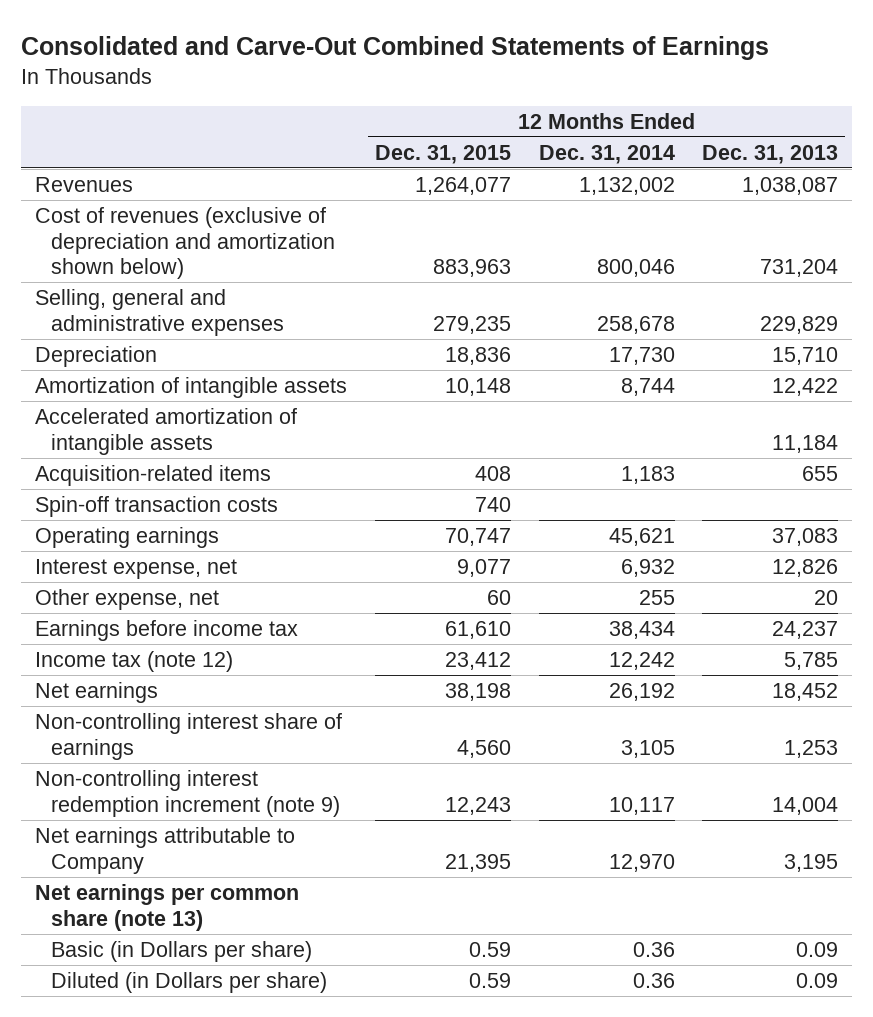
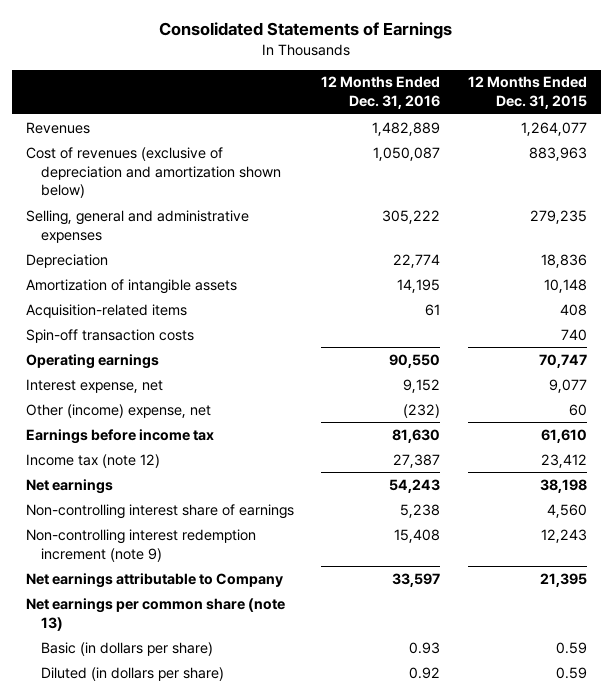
- Consolidated and Carve-Out Combined Statements of Earnings
+ Consolidated Statements of Earnings
- | 12 Months Ended Dec. 31, 2015 | 12 Months Ended Dec. 31, 2014 | 12 Months Ended Dec. 31, 2013
+ | 12 Months Ended Dec. 31, 2016 | 12 Months Ended Dec. 31, 2015
- Accelerated amortization of intangible assets | | | 11,184
- Other expense, net | 60 | 255 | 20
+ Other (income) expense, net | (232) | 60
- Basic (in Dollars per share) | 0.59 | 0.36 | 0.09
- Diluted (in Dollars per share) | 0.59 | 0.36 | 0.09
+ Basic (in dollars per share) | 0.93 | 0.59
+ Diluted (in dollars per share) | 0.92 | 0.59

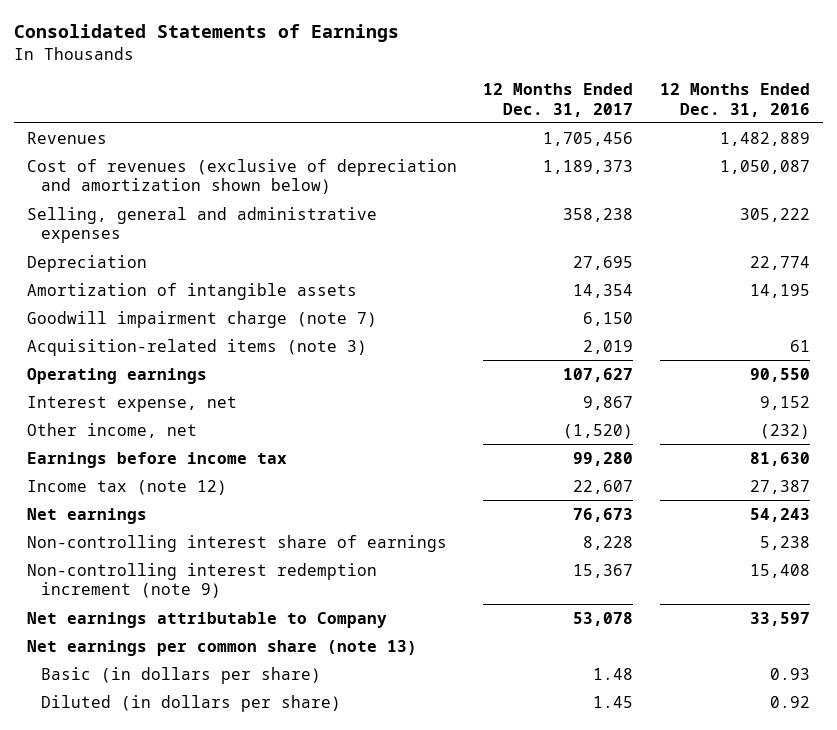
- | 12 Months Ended Dec. 31, 2016 | 12 Months Ended Dec. 31, 2015
+ | 12 Months Ended Dec. 31, 2017 | 12 Months Ended Dec. 31, 2016
- Acquisition-related items | 61 | 408
- Spin-off transaction costs | | 740
+ Goodwill impairment charge (note 7) | 6,150 |
+ Acquisition-related items (note 3) | 2,019 | 61
- Other (income) expense, net | (232) | 60
+ Other income, net | (1,520) | (232)

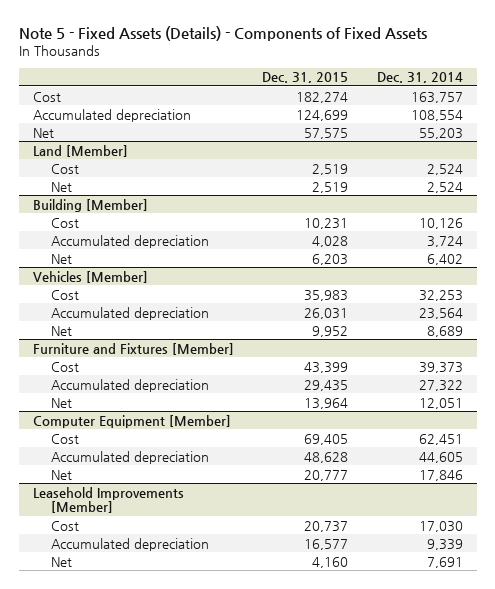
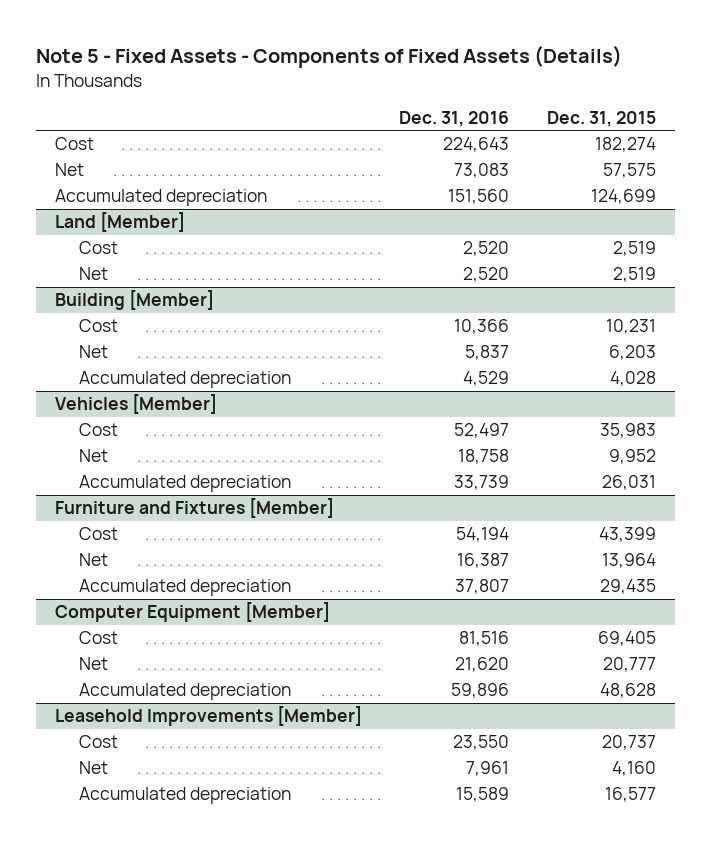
- Note 5 - Fixed Assets (Details) - Components of Fixed Assets
+ Note 5 - Fixed Assets - Components of Fixed Assets (Details)
- | Dec. 31, 2015 | Dec. 31, 2014
+ | Dec. 31, 2016 | Dec. 31, 2015
moved down: Accumulated depreciation | 151,560 | 124,699
@ Building [Member]
moved down: Accumulated depreciation | 4,529 | 4,028
@ Vehicles [Member]
moved down: Accumulated depreciation | 33,739 | 26,031
@ Furniture and Fixtures [Member]
moved down: Accumulated depreciation | 37,807 | 29,435
@ Computer Equipment [Member]
moved down: Accumulated depreciation | 59,896 | 48,628
@ Leasehold Improvements [Member]
moved down: Accumulated depreciation | 15,589 | 16,577

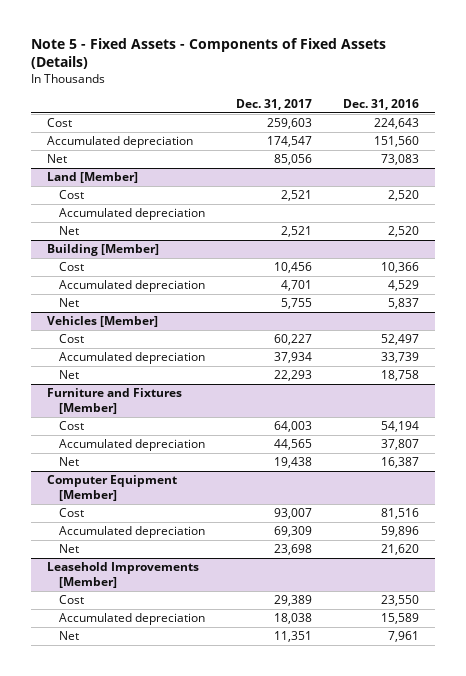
- | Dec. 31, 2016 | Dec. 31, 2015
+ | Dec. 31, 2017 | Dec. 31, 2016
moved down: Net | 85,056 | 73,083
@ Land [Member]
+ Accumulated depreciation
@ Building [Member]
moved down: Net | 5,755 | 5,837
@ Vehicles [Member]
moved down: Net | 22,293 | 18,758
@ Furniture and Fixtures [Member]
moved down: Net | 19,438 | 16,387
@ Computer Equipment [Member]
moved down: Net | 23,698 | 21,620
@ Leasehold Improvements [Member]
moved down: Net | 11,351 | 7,961

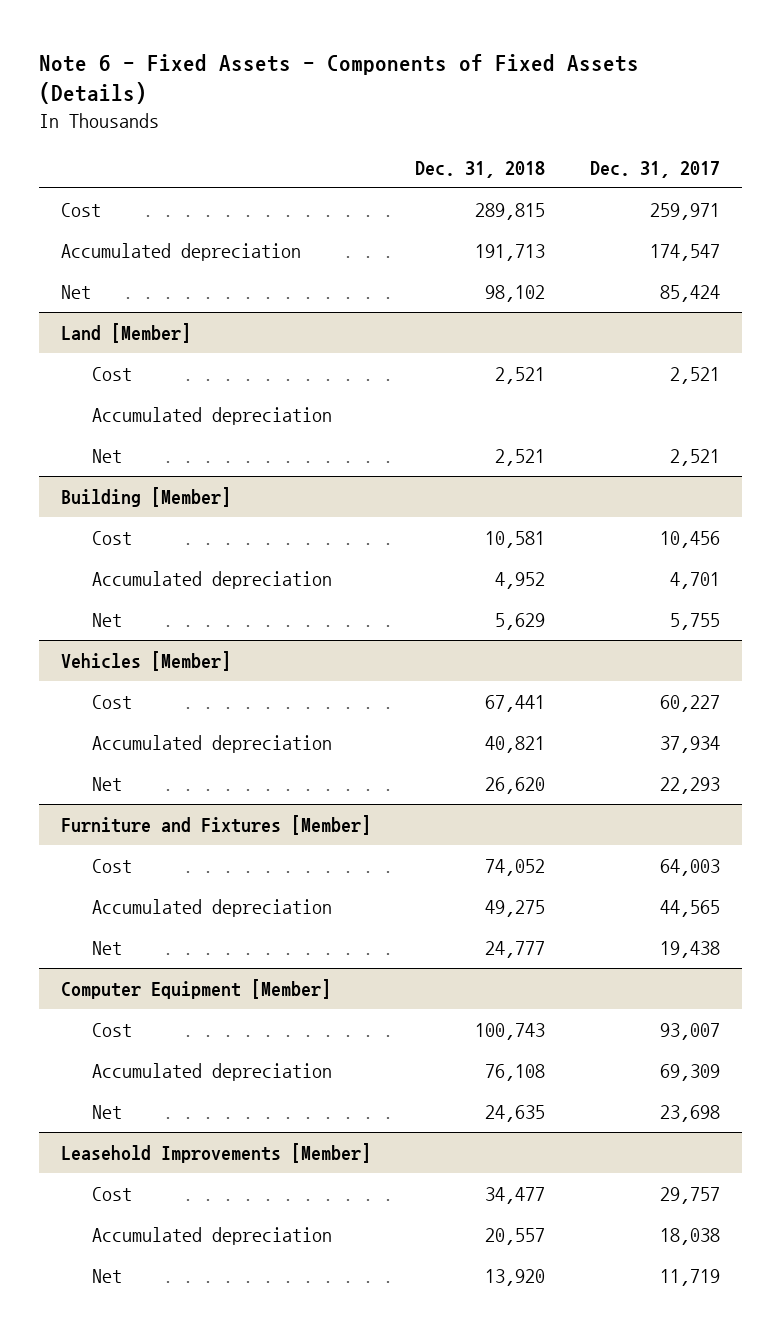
- Note 5 - Fixed Assets - Components of Fixed Assets (Details)
+ Note 6 - Fixed Assets - Components of Fixed Assets (Details)
- | Dec. 31, 2017 | Dec. 31, 2016
+ | Dec. 31, 2018 | Dec. 31, 2017
- Cost | 259,603 | 224,643
+ Cost | 289,815 | 259,971
- Net | 85,056 | 73,083
+ Net | 98,102 | 85,424
@ Leasehold Improvements [Member]
- Cost | 29,389 | 23,550
+ Cost | 34,477 | 29,757
- Net | 11,351 | 7,961
+ Net | 13,920 | 11,719

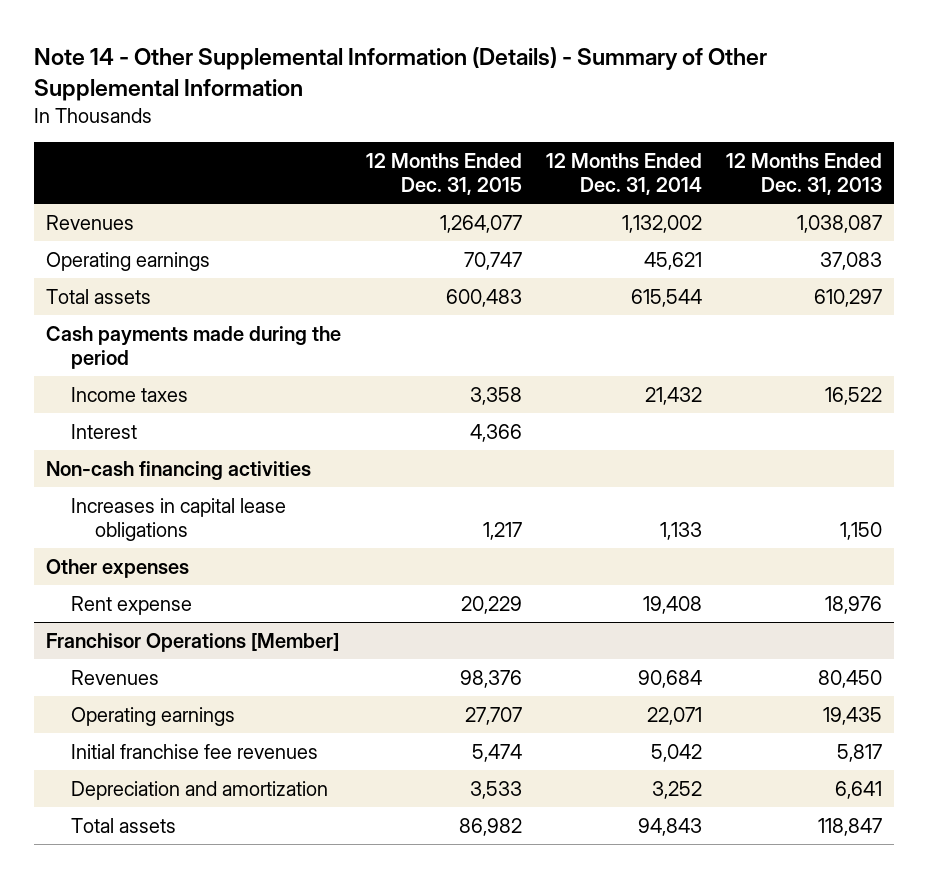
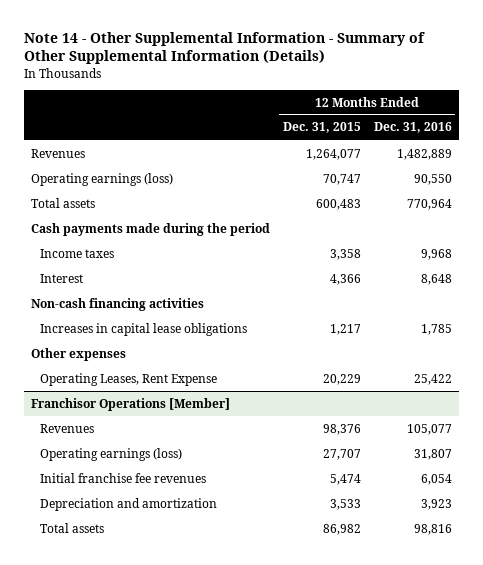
- Note 14 - Other Supplemental Information (Details) - Summary of Other Supplemental Information
+ Note 14 - Other Supplemental Information - Summary of Other Supplemental Information (Details)
- | 12 Months Ended Dec. 31, 2015 | 12 Months Ended Dec. 31, 2014 | 12 Months Ended Dec. 31, 2013
+ | 12 Months Ended Dec. 31, 2015 | 12 Months Ended Dec. 31, 2016
- Operating earnings | 70,747 | 45,621 | 37,083
+ Operating earnings (loss) | 70,747 | 90,550
- Rent expense | 20,229 | 19,408 | 18,976
+ Operating Leases, Rent Expense | 20,229 | 25,422
@ Franchisor Operations [Member]
- Operating earnings | 27,707 | 22,071 | 19,435
+ Operating earnings (loss) | 27,707 | 31,807

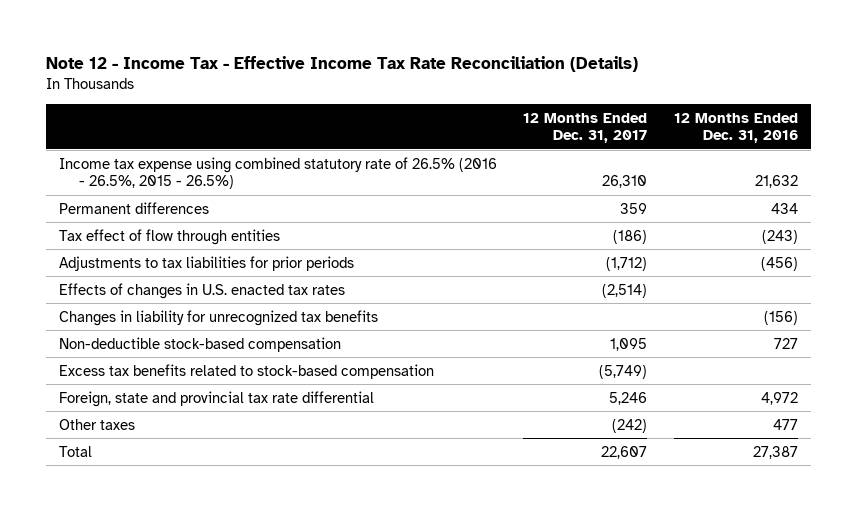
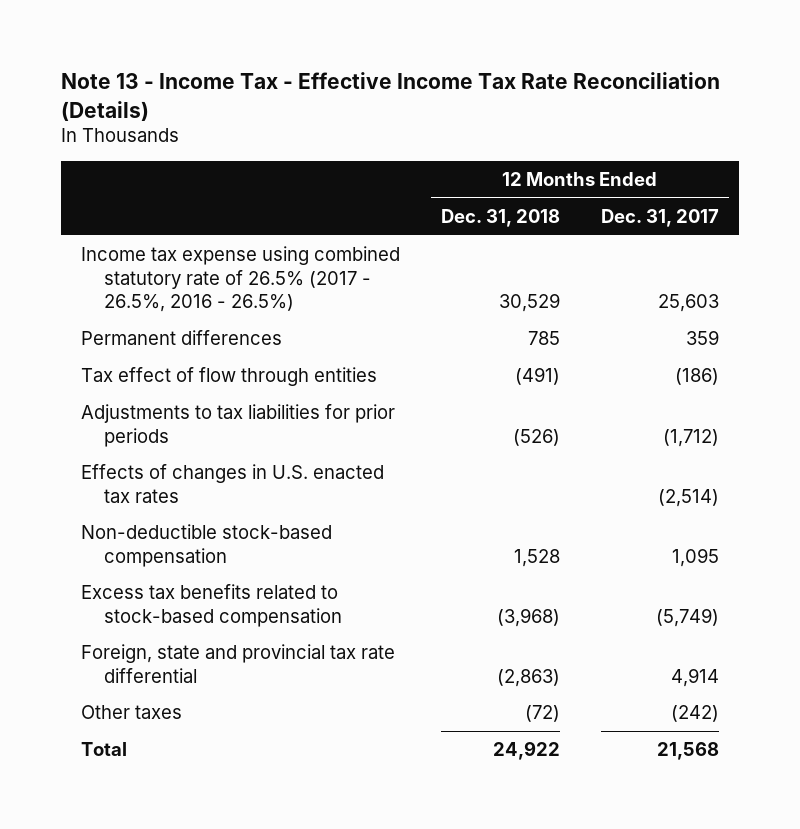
- Note 12 - Income Tax - Effective Income Tax Rate Reconciliation (Details)
+ Note 13 - Income Tax - Effective Income Tax Rate Reconciliation (Details)
- | 12 Months Ended Dec. 31, 2017 | 12 Months Ended Dec. 31, 2016
+ | 12 Months Ended Dec. 31, 2018 | 12 Months Ended Dec. 31, 2017
- Income tax expense using combined statutory rate of 26.5% (2016 - 26.5%, 2015 - 26.5%) | 26,310 | 21,632
+ Income tax expense using combined statutory rate of 26.5% (2017 - 26.5%, 2016 - 26.5%) | 30,529 | 25,603
- Changes in liability for unrecognized tax benefits | | (156)
- Foreign, state and provincial tax rate differential | 5,246 | 4,972
+ Foreign, state and provincial tax rate differential | (2,863) | 4,914
- Total | 22,607 | 27,387
+ Total | 24,922 | 21,568

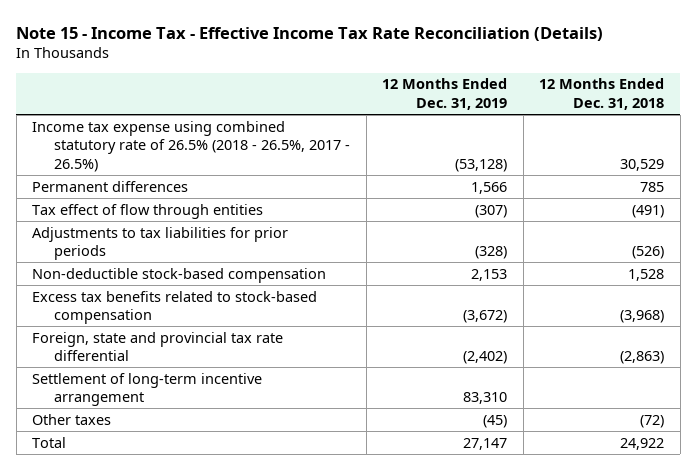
- Note 13 - Income Tax - Effective Income Tax Rate Reconciliation (Details)
+ Note 15 - Income Tax - Effective Income Tax Rate Reconciliation (Details)
- | 12 Months Ended Dec. 31, 2018 | 12 Months Ended Dec. 31, 2017
+ | 12 Months Ended Dec. 31, 2019 | 12 Months Ended Dec. 31, 2018
- Income tax expense using combined statutory rate of 26.5% (2017 - 26.5%, 2016 - 26.5%) | 30,529 | 25,603
+ Income tax expense using combined statutory rate of 26.5% (2018 - 26.5%, 2017 - 26.5%) | (53,128) | 30,529
- Effects of changes in U.S. enacted tax rates | | (2,514)
+ Settlement of long-term incentive arrangement | 83,310 |

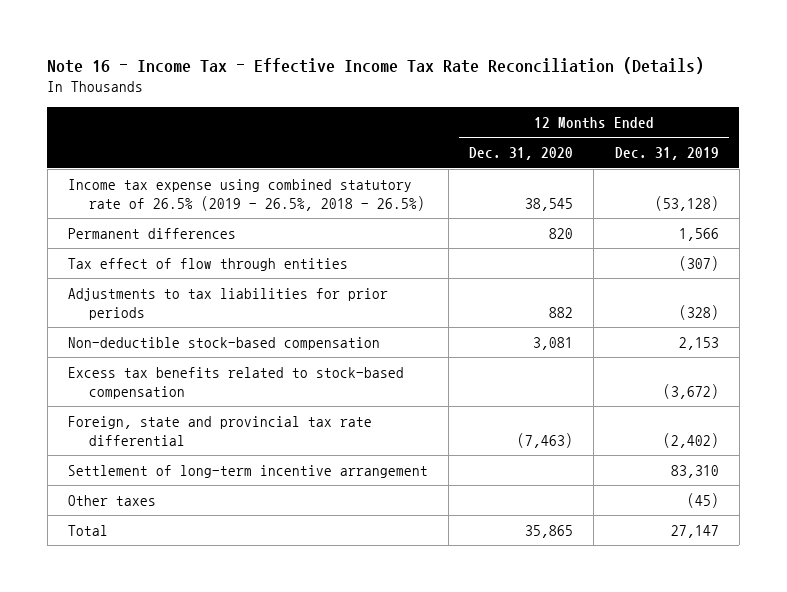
- Note 15 - Income Tax - Effective Income Tax Rate Reconciliation (Details)
+ Note 16 - Income Tax - Effective Income Tax Rate Reconciliation (Details)
- | 12 Months Ended Dec. 31, 2019 | 12 Months Ended Dec. 31, 2018
+ | 12 Months Ended Dec. 31, 2020 | 12 Months Ended Dec. 31, 2019
- Income tax expense using combined statutory rate of 26.5% (2018 - 26.5%, 2017 - 26.5%) | (53,128) | 30,529
+ Income tax expense using combined statutory rate of 26.5% (2019 - 26.5%, 2018 - 26.5%) | 38,545 | (53,128)

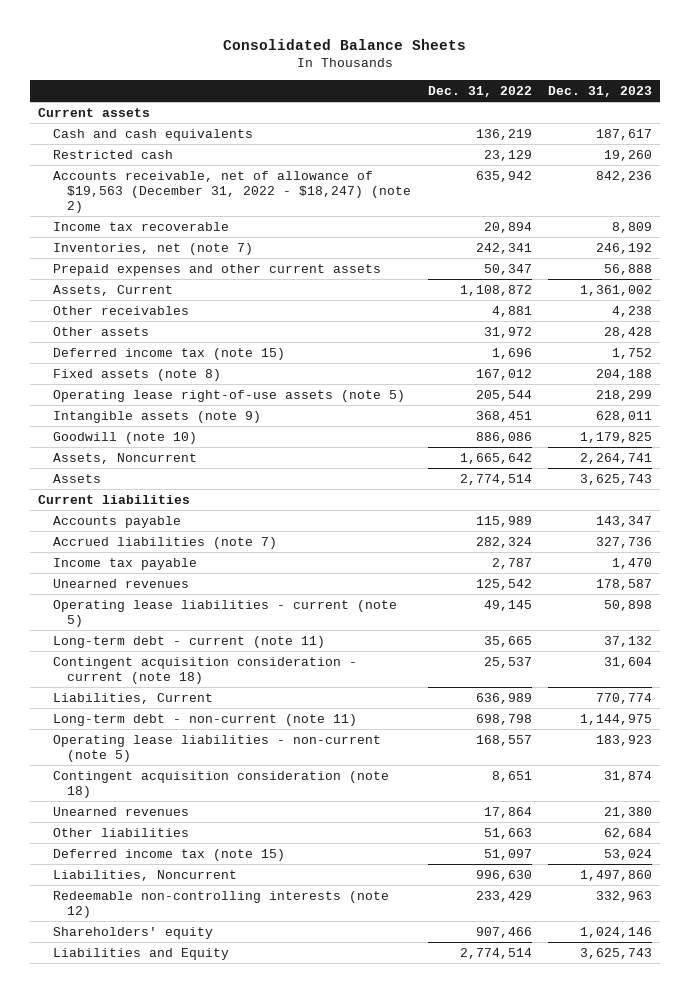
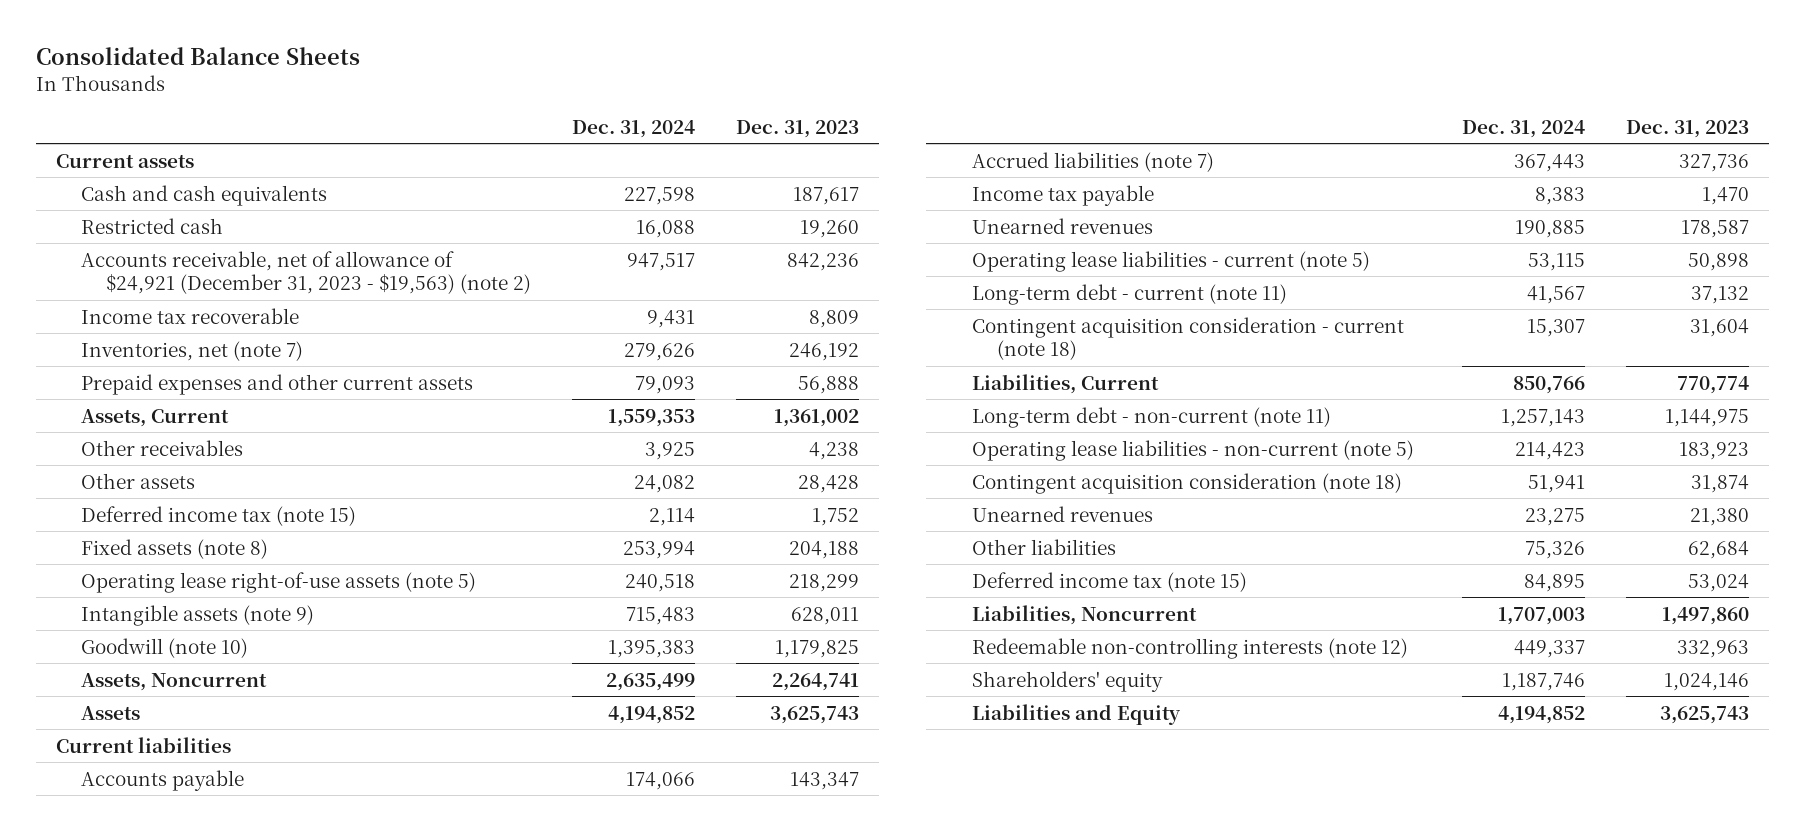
- | Dec. 31, 2022 | Dec. 31, 2023
+ | Dec. 31, 2024 | Dec. 31, 2023
- Accounts receivable, net of allowance of $19,563 (December 31, 2022 - $18,247) (note 2) | 635,942 | 842,236
+ Accounts receivable, net of allowance of $24,921 (December 31, 2023 - $19,563) (note 2) | 947,517 | 842,236

